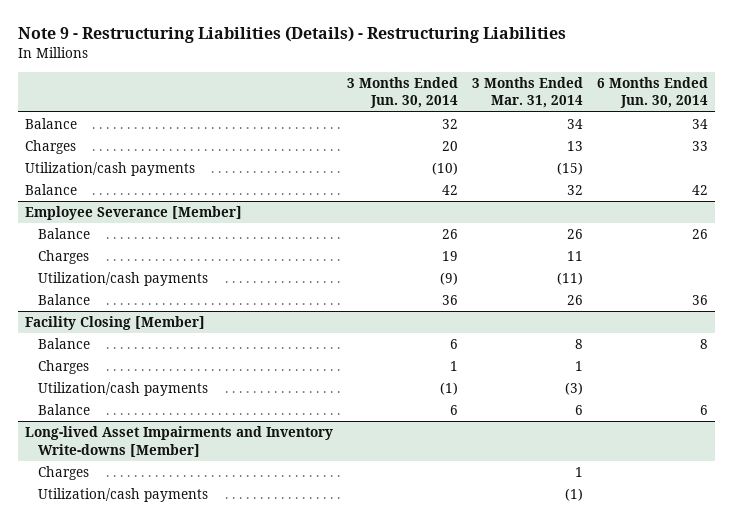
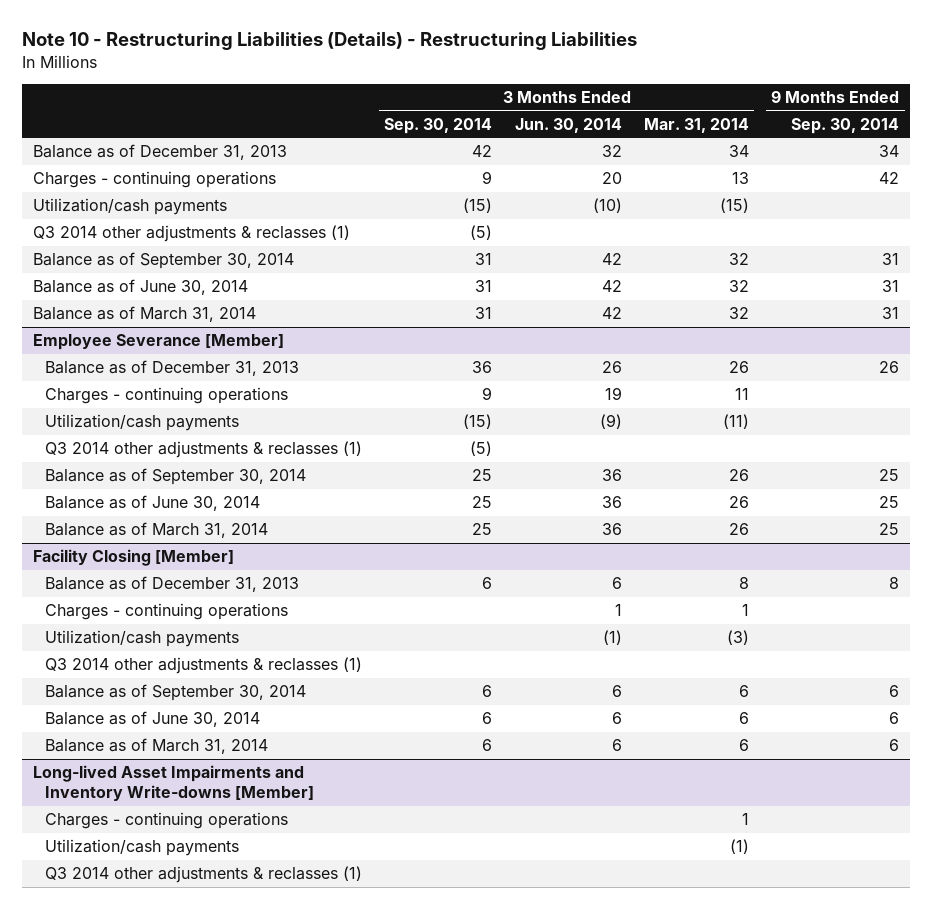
- Note 9 - Restructuring Liabilities (Details) - Restructuring Liabilities
+ Note 10 - Restructuring Liabilities (Details) - Restructuring Liabilities
- | 3 Months Ended Jun. 30, 2014 | 3 Months Ended Mar. 31, 2014 | 6 Months Ended Jun. 30, 2014
+ | 3 Months Ended Sep. 30, 2014 | 3 Months Ended Jun. 30, 2014 | 3 Months Ended Mar. 31, 2014 | 9 Months Ended Sep. 30, 2014
- Balance | 32 | 34 | 34
- Charges | 20 | 13 | 33
+ Balance as of December 31, 2013 | 42 | 32 | 34 | 34
+ Charges - continuing operations | 9 | 20 | 13 | 42
- Balance | 42 | 32 | 42
+ Q3 2014 other adjustments & reclasses (1) | (5) | | |
+ Balance as of September 30, 2014 | 31 | 42 | 32 | 31
+ Balance as of June 30, 2014 | 31 | 42 | 32 | 31
+ Balance as of March 31, 2014 | 31 | 42 | 32 | 31
@ Employee Severance [Member]
- Balance | 26 | 26 | 26
- Charges | 19 | 11 |
+ Balance as of December 31, 2013 | 36 | 26 | 26 | 26
+ Charges - continuing operations | 9 | 19 | 11 |
- Balance | 36 | 26 | 36
+ Q3 2014 other adjustments & reclasses (1) | (5) | | |
+ Balance as of September 30, 2014 | 25 | 36 | 26 | 25
+ Balance as of June 30, 2014 | 25 | 36 | 26 | 25
+ Balance as of March 31, 2014 | 25 | 36 | 26 | 25
@ Facility Closing [Member]
- Balance | 6 | 8 | 8
- Charges | 1 | 1 |
+ Balance as of December 31, 2013 | 6 | 6 | 8 | 8
+ Charges - continuing operations | | 1 | 1 |
- Balance | 6 | 6 | 6
+ Q3 2014 other adjustments & reclasses (1)
+ Balance as of September 30, 2014 | 6 | 6 | 6 | 6
+ Balance as of June 30, 2014 | 6 | 6 | 6 | 6
+ Balance as of March 31, 2014 | 6 | 6 | 6 | 6
@ Long-lived Asset Impairments and Inventory Write-downs [Member]
- Charges | | 1 |
+ Charges - continuing operations | | | 1 |
+ Q3 2014 other adjustments & reclasses (1)

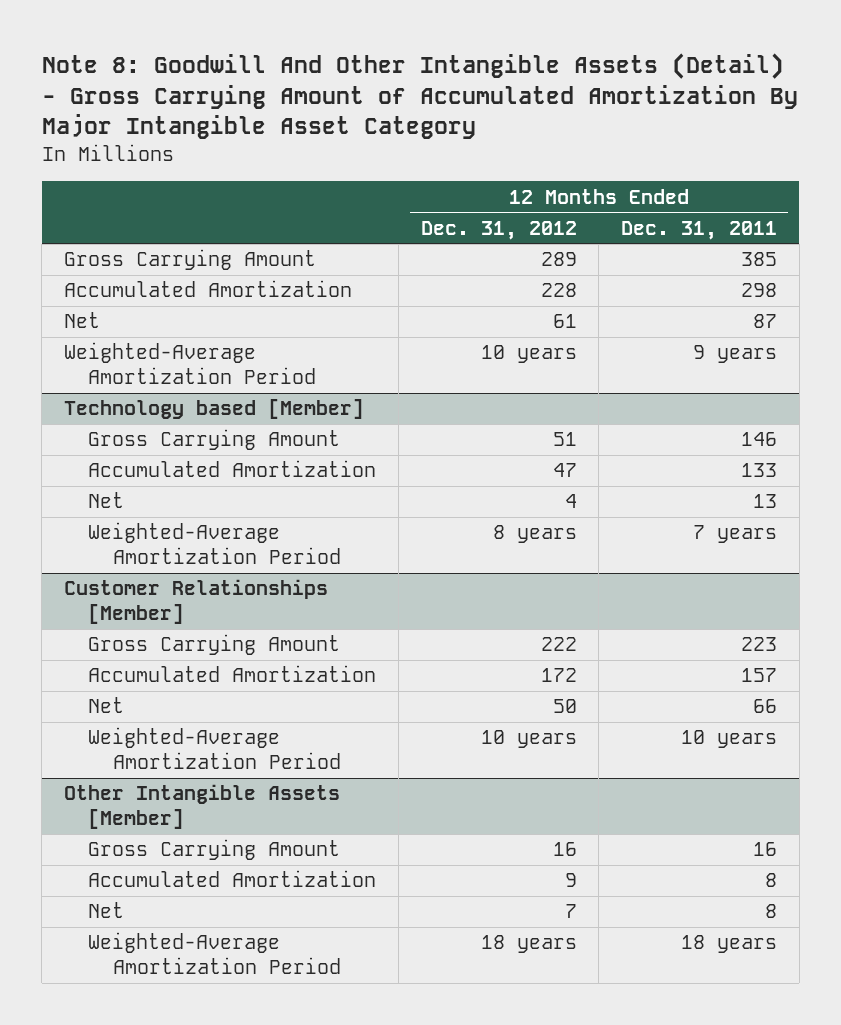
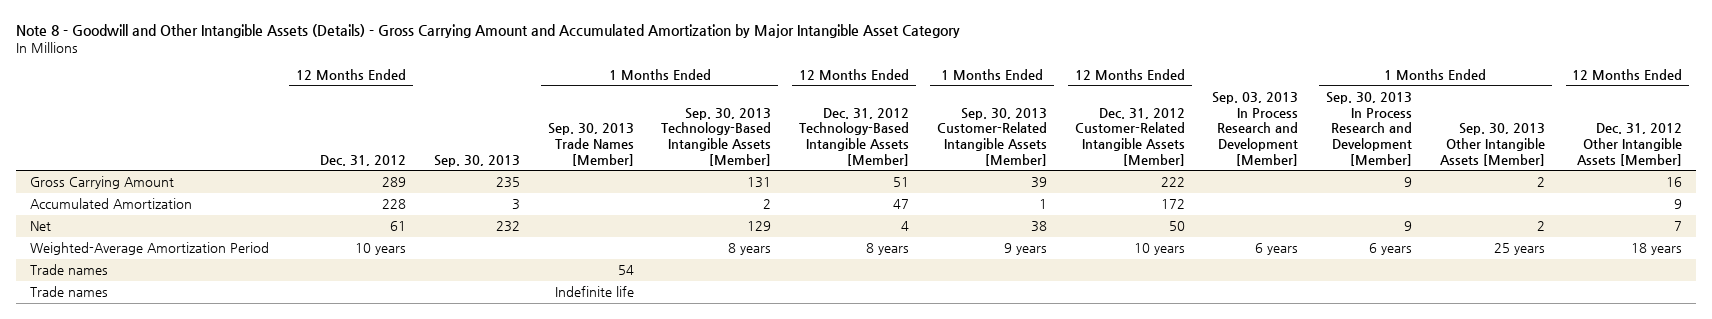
- Note 8: Goodwill And Other Intangible Assets (Detail) - Gross Carrying Amount of Accumulated Amortization By Major Intangible Asset Category
+ Note 8 - Goodwill and Other Intangible Assets (Details) - Gross Carrying Amount and Accumulated Amortization by Major Intangible Asset Category
- | 12 Months Ended Dec. 31, 2012 | 12 Months Ended Dec. 31, 2011
+ | 12 Months Ended Dec. 31, 2012 | Sep. 30, 2013 | 1 Months Ended Sep. 30, 2013 Trade Names [Member] | 1 Months Ended Sep. 30, 2013 Technology-Based Intangible Assets [Member] | 12 Months Ended Dec. 31, 2012 Technology-Based Intangible Assets [Member] | 1 Months Ended Sep. 30, 2013 Customer-Related Intangible Assets [Member] | 12 Months Ended Dec. 31, 2012 Customer-Related Intangible Assets [Member] | Sep. 03, 2013 In Process Research and Development [Member] | 1 Months Ended Sep. 30, 2013 In Process Research and Development [Member] | 1 Months Ended Sep. 30, 2013 Other Intangible Assets [Member] | 12 Months Ended Dec. 31, 2012 Other Intangible Assets [Member]
- Technology based [Member]
- Gross Carrying Amount | 51 | 146
- Accumulated Amortization | 47 | 133
- Net | 4 | 13
- Weighted-Average Amortization Period | 8 years | 7 years
- Customer Relationships [Member]
- Gross Carrying Amount | 222 | 223
- Accumulated Amortization | 172 | 157
- Net | 50 | 66
- Weighted-Average Amortization Period | 10 years | 10 years
- Other Intangible Assets [Member]
- Gross Carrying Amount | 16 | 16
- Accumulated Amortization | 9 | 8
- Net | 7 | 8
- Weighted-Average Amortization Period | 18 years | 18 years
+ Trade names | | | 54 | | | | | | | |
+ Trade names | | | Indefinite life | | | | | | | |

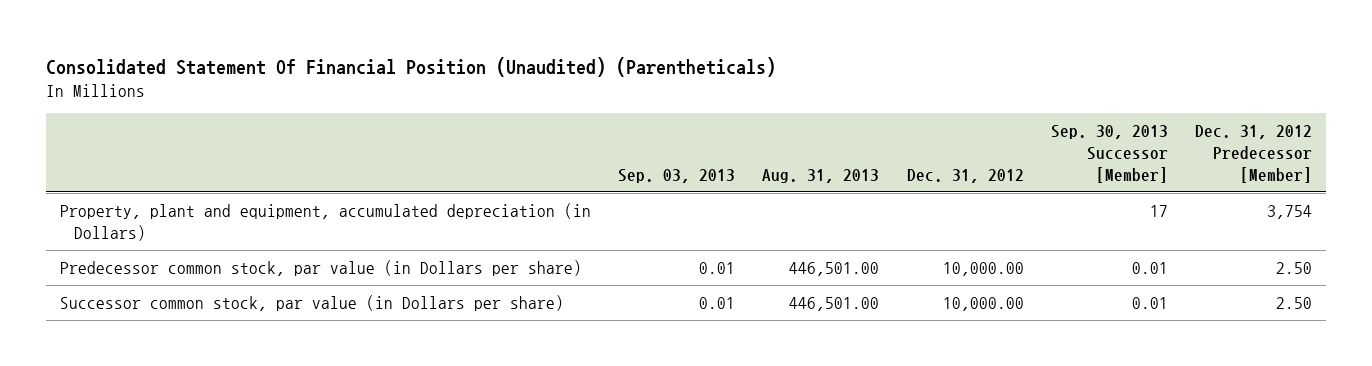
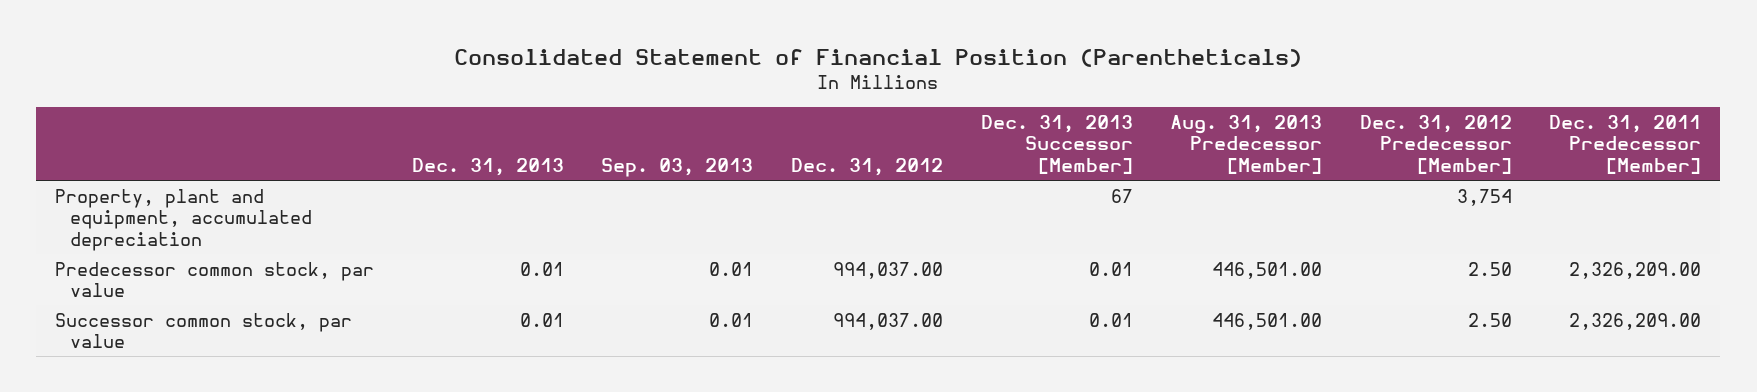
- Consolidated Statement Of Financial Position (Unaudited) (Parentheticals)
+ Consolidated Statement of Financial Position (Parentheticals)
- | Sep. 03, 2013 | Aug. 31, 2013 | Dec. 31, 2012 | Sep. 30, 2013 Successor [Member] | Dec. 31, 2012 Predecessor [Member]
+ | Dec. 31, 2013 | Sep. 03, 2013 | Dec. 31, 2012 | Dec. 31, 2013 Successor [Member] | Aug. 31, 2013 Predecessor [Member] | Dec. 31, 2012 Predecessor [Member] | Dec. 31, 2011 Predecessor [Member]
- Property, plant and equipment, accumulated depreciation (in Dollars) | | | | 17 | 3,754
- Predecessor common stock, par value (in Dollars per share) | 0.01 | 446,501.00 | 10,000.00 | 0.01 | 2.50
- Successor common stock, par value (in Dollars per share) | 0.01 | 446,501.00 | 10,000.00 | 0.01 | 2.50
+ Property, plant and equipment, accumulated depreciation | | | | 67 | | 3,754 |
+ Predecessor common stock, par value | 0.01 | 0.01 | 994,037.00 | 0.01 | 446,501.00 | 2.50 | 2,326,209.00
+ Successor common stock, par value | 0.01 | 0.01 | 994,037.00 | 0.01 | 446,501.00 | 2.50 | 2,326,209.00

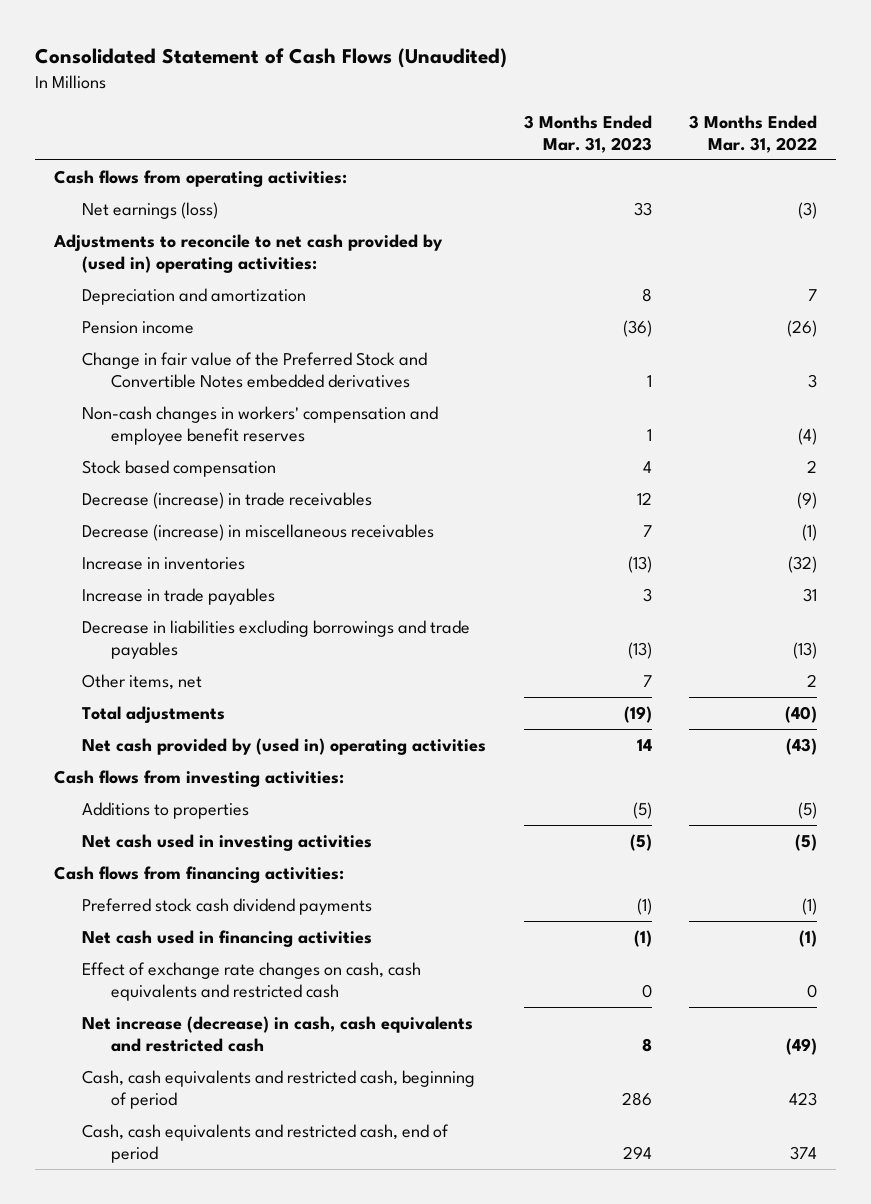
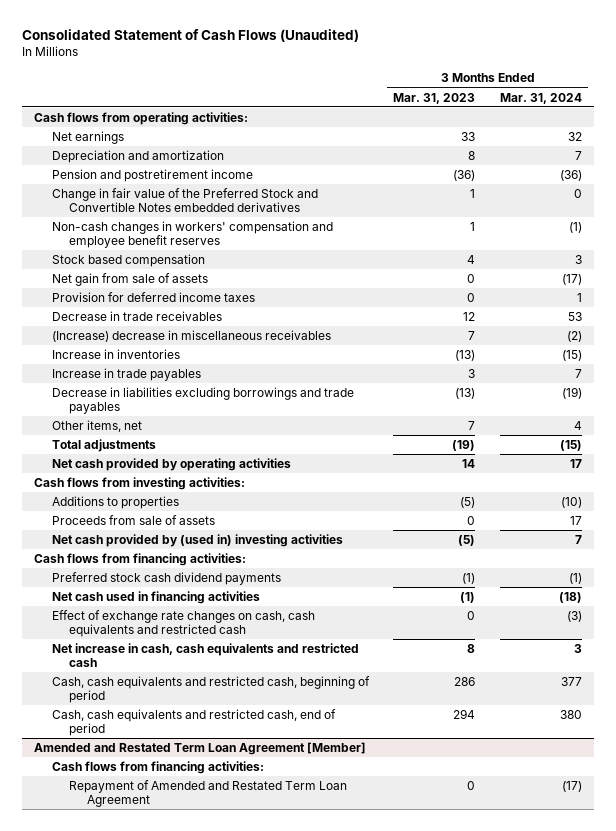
- | 3 Months Ended Mar. 31, 2023 | 3 Months Ended Mar. 31, 2022
+ | 3 Months Ended Mar. 31, 2023 | 3 Months Ended Mar. 31, 2024
- Net earnings (loss) | 33 | (3)
- Adjustments to reconcile to net cash provided by (used in) operating activities:
+ Net earnings | 33 | 32
- Pension income | (36) | (26)
+ Pension and postretirement income | (36) | (36)
- Decrease (increase) in trade receivables | 12 | (9)
- Decrease (increase) in miscellaneous receivables | 7 | (1)
+ Net gain from sale of assets | 0 | (17)
+ Provision for deferred income taxes | 0 | 1
+ Decrease in trade receivables | 12 | 53
+ (Increase) decrease in miscellaneous receivables | 7 | (2)
- Net cash provided by (used in) operating activities | 14 | (43)
+ Net cash provided by operating activities | 14 | 17
- Net cash used in investing activities | (5) | (5)
+ Proceeds from sale of assets | 0 | 17
+ Net cash provided by (used in) investing activities | (5) | 7
- Net increase (decrease) in cash, cash equivalents and restricted cash | 8 | (49)
+ Net increase in cash, cash equivalents and restricted cash | 8 | 3
+ Amended and Restated Term Loan Agreement [Member]
+ Cash flows from financing activities:
+ Repayment of Amended and Restated Term Loan Agreement | 0 | (17)

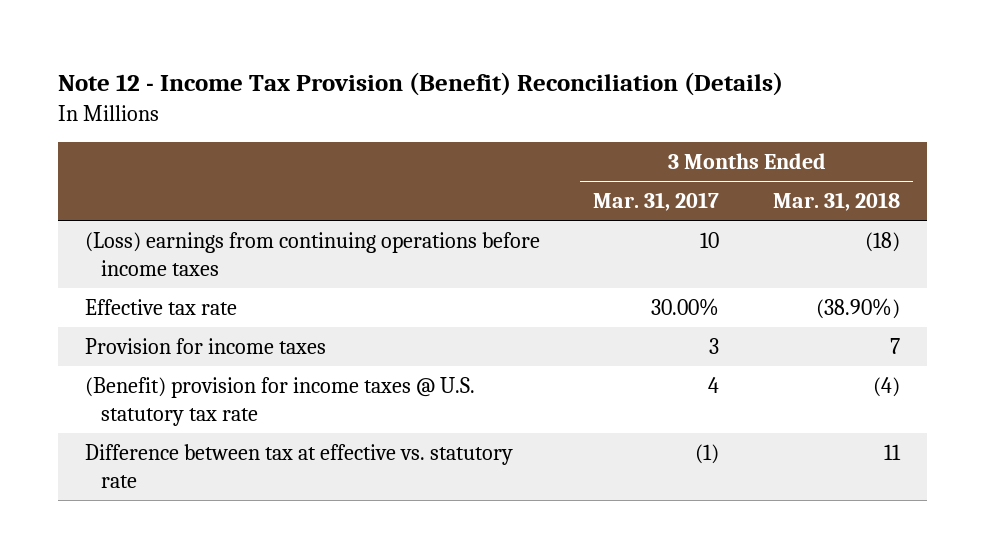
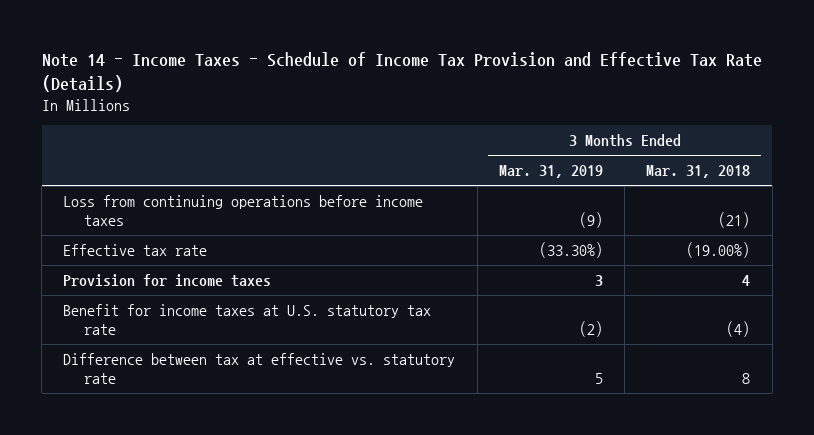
- Note 12 - Income Tax Provision (Benefit) Reconciliation (Details)
+ Note 14 - Income Taxes - Schedule of Income Tax Provision and Effective Tax Rate (Details)
- | 3 Months Ended Mar. 31, 2017 | 3 Months Ended Mar. 31, 2018
+ | 3 Months Ended Mar. 31, 2019 | 3 Months Ended Mar. 31, 2018
- (Loss) earnings from continuing operations before income taxes | 10 | (18)
- Effective tax rate | 30.00% | (38.90%)
- Provision for income taxes | 3 | 7
- (Benefit) provision for income taxes @ U.S. statutory tax rate | 4 | (4)
- Difference between tax at effective vs. statutory rate | (1) | 11
+ Loss from continuing operations before income taxes | (9) | (21)
+ Effective tax rate | (33.30%) | (19.00%)
+ Provision for income taxes | 3 | 4
+ Benefit for income taxes at U.S. statutory tax rate | (2) | (4)
+ Difference between tax at effective vs. statutory rate | 5 | 8

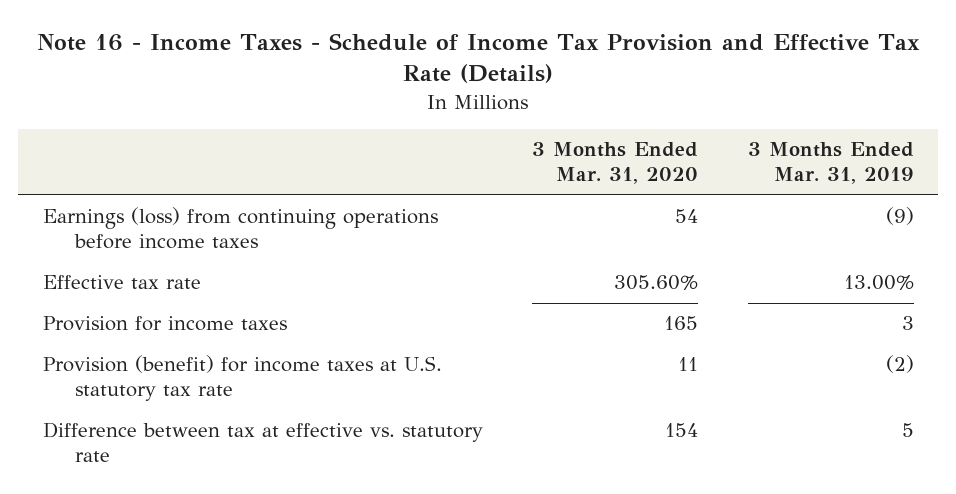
- Note 14 - Income Taxes - Schedule of Income Tax Provision and Effective Tax Rate (Details)
+ Note 16 - Income Taxes - Schedule of Income Tax Provision and Effective Tax Rate (Details)
- | 3 Months Ended Mar. 31, 2019 | 3 Months Ended Mar. 31, 2018
+ | 3 Months Ended Mar. 31, 2020 | 3 Months Ended Mar. 31, 2019
- Loss from continuing operations before income taxes | (9) | (21)
- Effective tax rate | (33.30%) | (19.00%)
+ Earnings (loss) from continuing operations before income taxes | 54 | (9)
+ Effective tax rate | 305.60% | 13.00%
- Benefit for income taxes at U.S. statutory tax rate | (2) | (4)
+ Provision (benefit) for income taxes at U.S. statutory tax rate | 11 | (2)

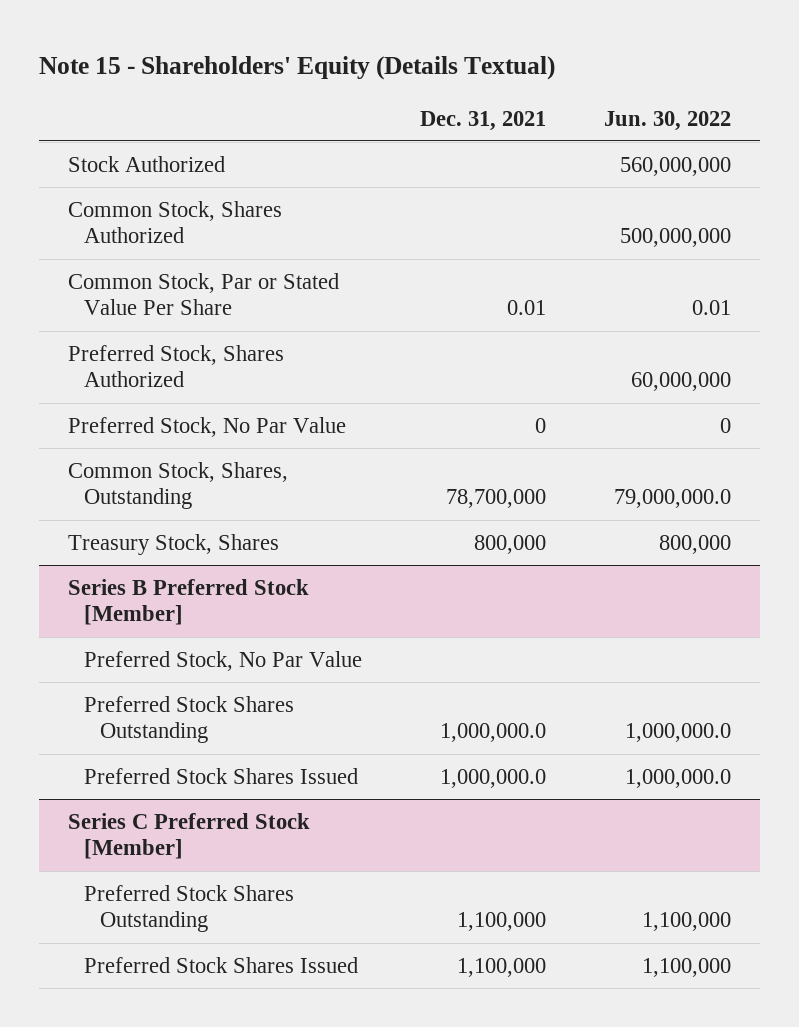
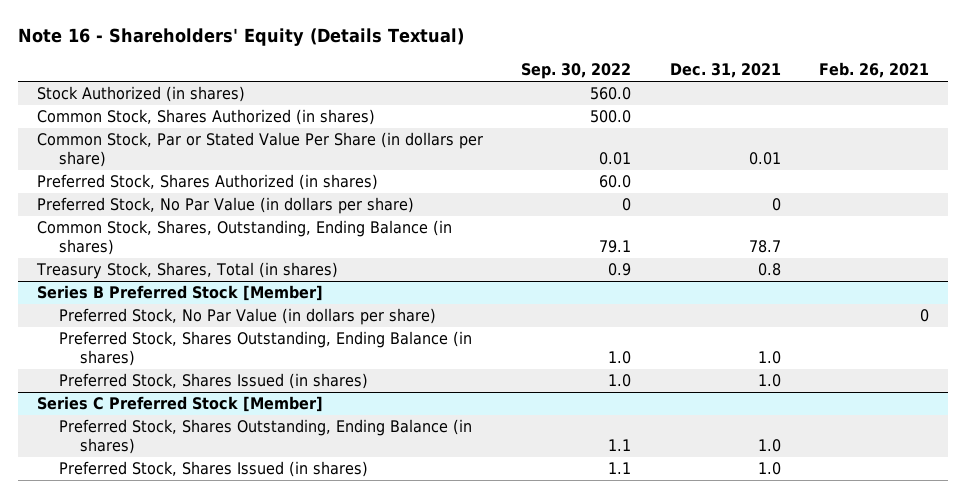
- Note 15 - Shareholders' Equity (Details Textual)
+ Note 16 - Shareholders' Equity (Details Textual)
- | Dec. 31, 2021 | Jun. 30, 2022
+ | Sep. 30, 2022 | Dec. 31, 2021 | Feb. 26, 2021
- Stock Authorized | | 560,000,000
- Common Stock, Shares Authorized | | 500,000,000
- Common Stock, Par or Stated Value Per Share | 0.01 | 0.01
- Preferred Stock, Shares Authorized | | 60,000,000
- Preferred Stock, No Par Value | 0 | 0
- Common Stock, Shares, Outstanding | 78,700,000 | 79,000,000.0
- Treasury Stock, Shares | 800,000 | 800,000
+ Stock Authorized (in shares) | 560.0 | |
+ Common Stock, Shares Authorized (in shares) | 500.0 | |
+ Common Stock, Par or Stated Value Per Share (in dollars per share) | 0.01 | 0.01 |
+ Preferred Stock, Shares Authorized (in shares) | 60.0 | |
+ Preferred Stock, No Par Value (in dollars per share) | 0 | 0 |
+ Common Stock, Shares, Outstanding, Ending Balance (in shares) | 79.1 | 78.7 |
+ Treasury Stock, Shares, Total (in shares) | 0.9 | 0.8 |
@ Series B Preferred Stock [Member]
- Preferred Stock, No Par Value
- Preferred Stock Shares Outstanding | 1,000,000.0 | 1,000,000.0
- Preferred Stock Shares Issued | 1,000,000.0 | 1,000,000.0
+ Preferred Stock, No Par Value (in dollars per share) | | | 0
+ Preferred Stock, Shares Outstanding, Ending Balance (in shares) | 1.0 | 1.0 |
+ Preferred Stock, Shares Issued (in shares) | 1.0 | 1.0 |
@ Series C Preferred Stock [Member]
- Preferred Stock Shares Outstanding | 1,100,000 | 1,100,000
- Preferred Stock Shares Issued | 1,100,000 | 1,100,000
+ Preferred Stock, Shares Outstanding, Ending Balance (in shares) | 1.1 | 1.0 |
+ Preferred Stock, Shares Issued (in shares) | 1.1 | 1.0 |

